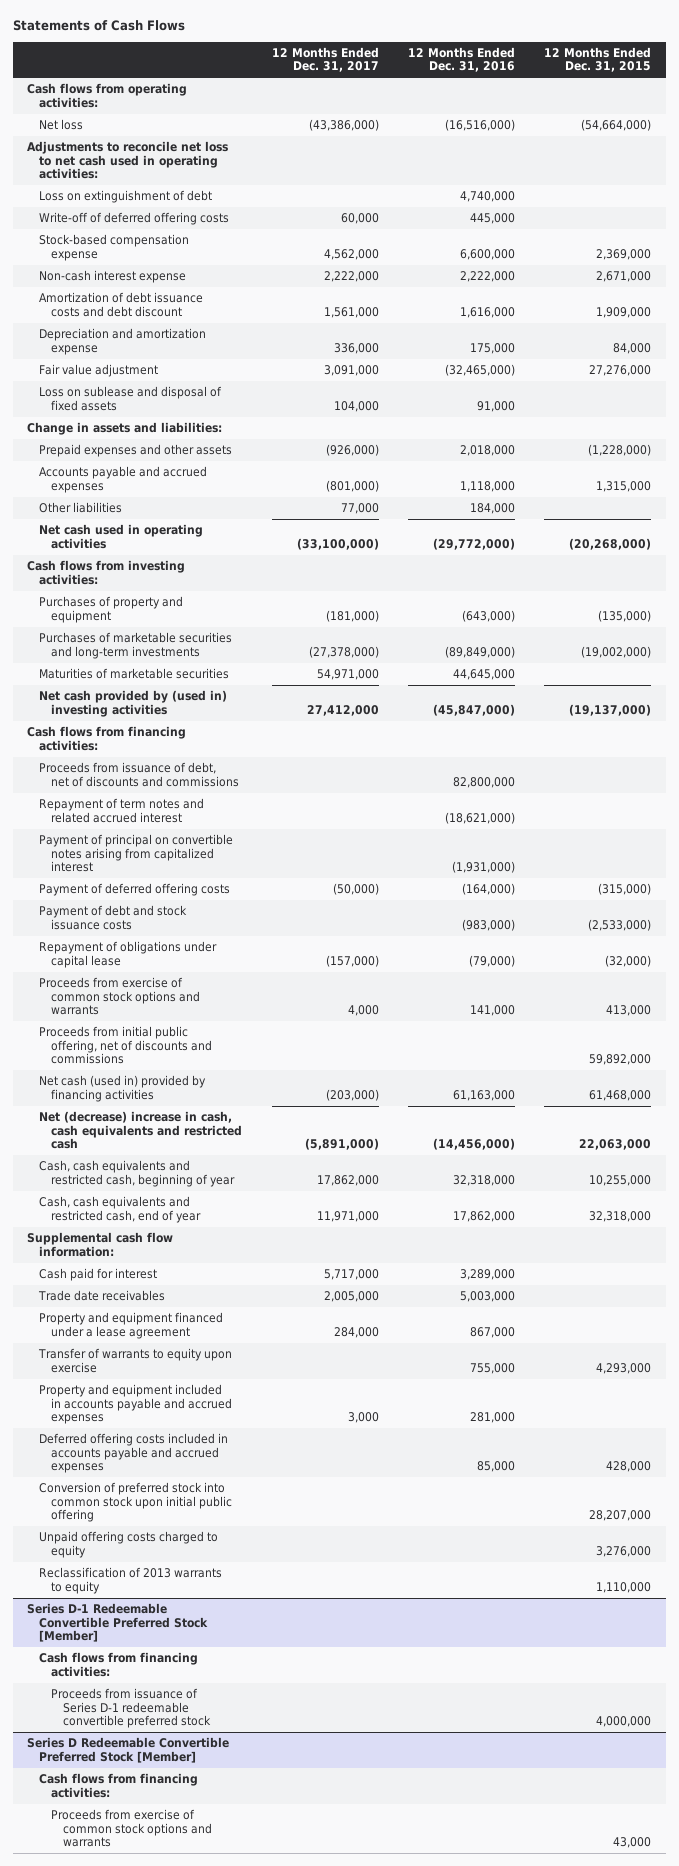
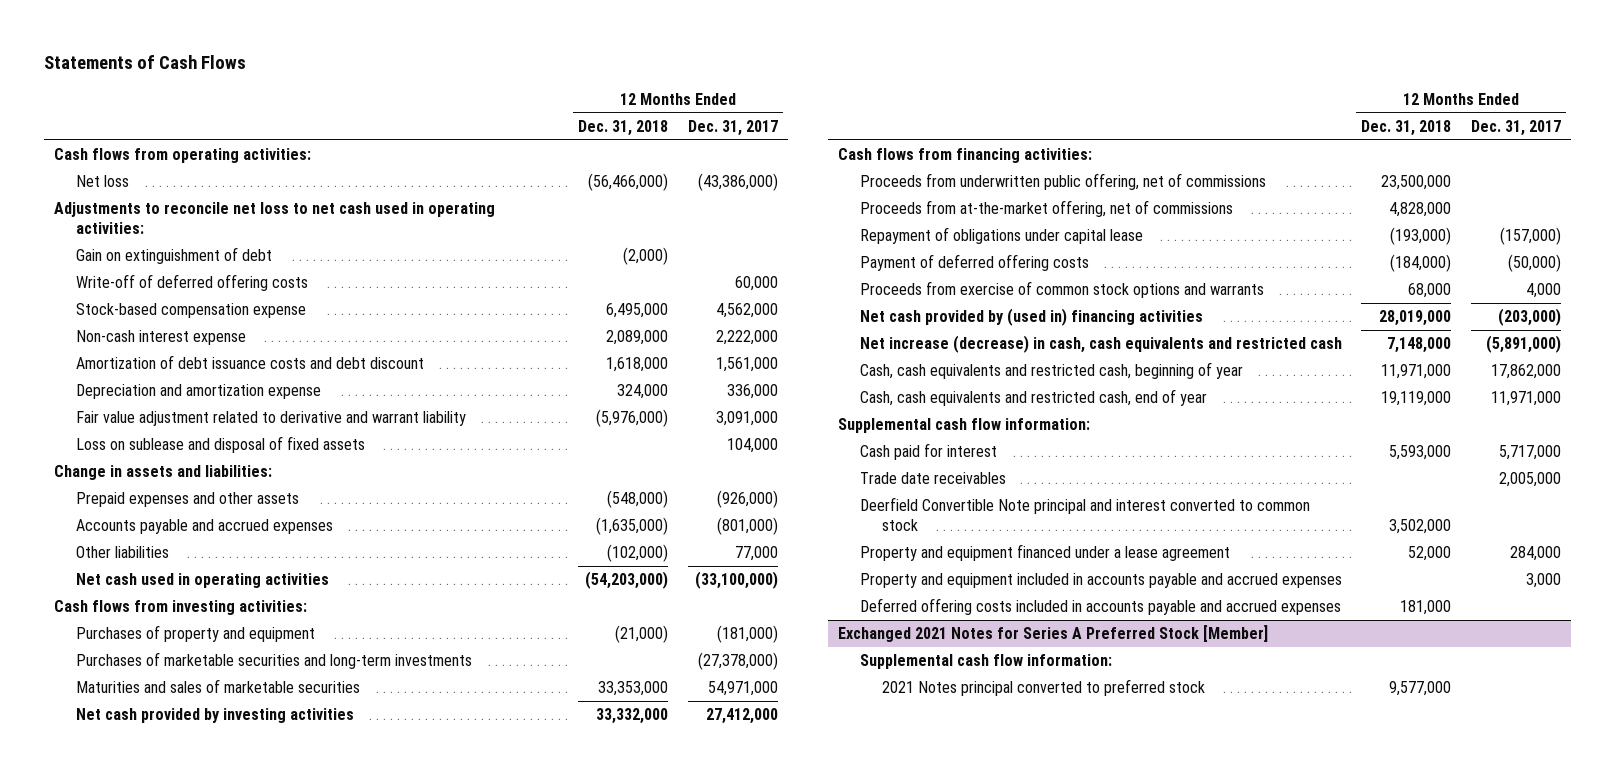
- | 12 Months Ended Dec. 31, 2017 | 12 Months Ended Dec. 31, 2016 | 12 Months Ended Dec. 31, 2015
+ | 12 Months Ended Dec. 31, 2018 | 12 Months Ended Dec. 31, 2017
- Loss on extinguishment of debt | | 4,740,000 |
+ Gain on extinguishment of debt | (2,000) |
- Fair value adjustment | 3,091,000 | (32,465,000) | 27,276,000
+ Fair value adjustment related to derivative and warrant liability | (5,976,000) | 3,091,000
- Maturities of marketable securities | 54,971,000 | 44,645,000 |
- Net cash provided by (used in) investing activities | 27,412,000 | (45,847,000) | (19,137,000)
+ Maturities and sales of marketable securities | 33,353,000 | 54,971,000
+ Net cash provided by investing activities | 33,332,000 | 27,412,000
- Proceeds from issuance of debt, net of discounts and commissions | | 82,800,000 |
- Repayment of term notes and related accrued interest | | (18,621,000) |
- Payment of principal on convertible notes arising from capitalized interest | | (1,931,000) |
- Payment of debt and stock issuance costs | | (983,000) | (2,533,000)
+ Proceeds from underwritten public offering, net of commissions | 23,500,000 |
+ Proceeds from at-the-market offering, net of commissions | 4,828,000 |
moved down: Payment of deferred offering costs | (184,000) | (50,000)
- Proceeds from initial public offering, net of discounts and commissions | | | 59,892,000
- Net cash (used in) provided by financing activities | (203,000) | 61,163,000 | 61,468,000
- Net (decrease) increase in cash, cash equivalents and restricted cash | (5,891,000) | (14,456,000) | 22,063,000
+ Net cash provided by (used in) financing activities | 28,019,000 | (203,000)
+ Net increase (decrease) in cash, cash equivalents and restricted cash | 7,148,000 | (5,891,000)
+ Deerfield Convertible Note principal and interest converted to common stock | 3,502,000 |
- Transfer of warrants to equity upon exercise | | 755,000 | 4,293,000
- Conversion of preferred stock into common stock upon initial public offering | | | 28,207,000
- Unpaid offering costs charged to equity | | | 3,276,000
- Reclassification of 2013 warrants to equity | | | 1,110,000
- Series D-1 Redeemable Convertible Preferred Stock [Member]
- Cash flows from financing activities:
- Proceeds from issuance of Series D-1 redeemable convertible preferred stock | | | 4,000,000
- Series D Redeemable Convertible Preferred Stock [Member]
- Cash flows from financing activities:
- Proceeds from exercise of common stock options and warrants | | | 43,000
+ Exchanged 2021 Notes for Series A Preferred Stock [Member]
+ Supplemental cash flow information:
+ 2021 Notes principal converted to preferred stock | 9,577,000 |

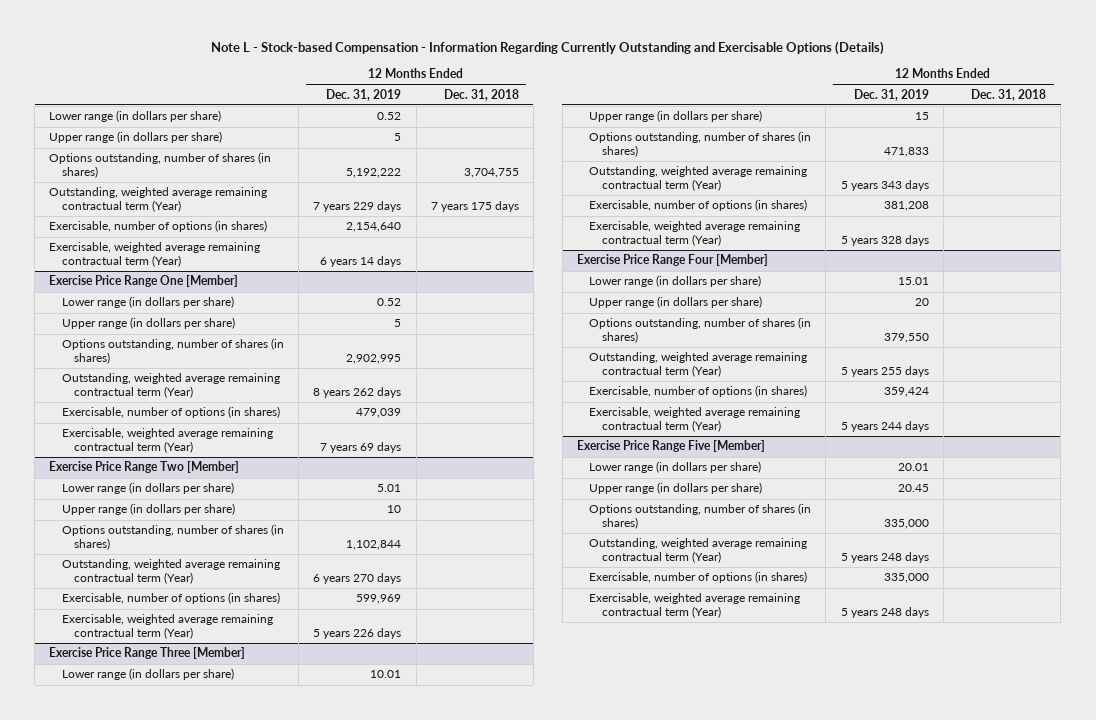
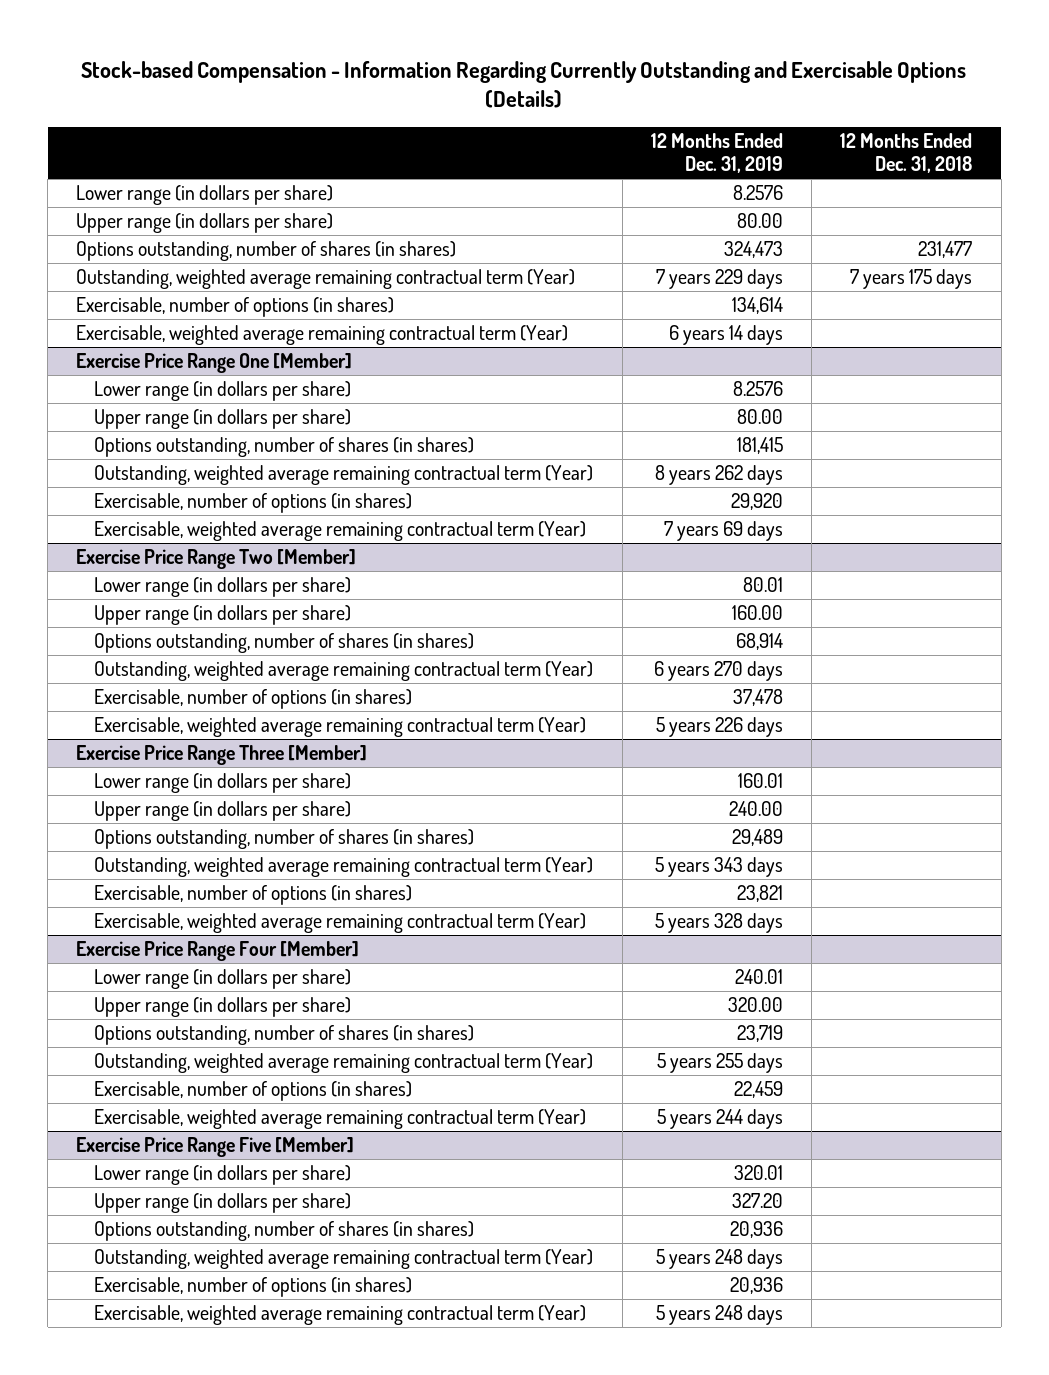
- Note L - Stock-based Compensation - Information Regarding Currently Outstanding and Exercisable Options (Details)
+ Stock-based Compensation - Information Regarding Currently Outstanding and Exercisable Options (Details)
- Lower range (in dollars per share) | 0.52 |
- Upper range (in dollars per share) | 5 |
- Options outstanding, number of shares (in shares) | 5,192,222 | 3,704,755
+ Lower range (in dollars per share) | 8.2576 |
+ Upper range (in dollars per share) | 80.00 |
+ Options outstanding, number of shares (in shares) | 324,473 | 231,477
- Exercisable, number of options (in shares) | 2,154,640 |
+ Exercisable, number of options (in shares) | 134,614 |
@ Exercise Price Range One [Member]
- Lower range (in dollars per share) | 0.52 |
- Upper range (in dollars per share) | 5 |
- Options outstanding, number of shares (in shares) | 2,902,995 |
+ Lower range (in dollars per share) | 8.2576 |
+ Upper range (in dollars per share) | 80.00 |
+ Options outstanding, number of shares (in shares) | 181,415 |
- Exercisable, number of options (in shares) | 479,039 |
+ Exercisable, number of options (in shares) | 29,920 |
@ Exercise Price Range Two [Member]
- Lower range (in dollars per share) | 5.01 |
- Upper range (in dollars per share) | 10 |
- Options outstanding, number of shares (in shares) | 1,102,844 |
+ Lower range (in dollars per share) | 80.01 |
+ Upper range (in dollars per share) | 160.00 |
+ Options outstanding, number of shares (in shares) | 68,914 |
- Exercisable, number of options (in shares) | 599,969 |
+ Exercisable, number of options (in shares) | 37,478 |
@ Exercise Price Range Three [Member]
- Lower range (in dollars per share) | 10.01 |
- Upper range (in dollars per share) | 15 |
- Options outstanding, number of shares (in shares) | 471,833 |
+ Lower range (in dollars per share) | 160.01 |
+ Upper range (in dollars per share) | 240.00 |
+ Options outstanding, number of shares (in shares) | 29,489 |
- Exercisable, number of options (in shares) | 381,208 |
+ Exercisable, number of options (in shares) | 23,821 |
@ Exercise Price Range Four [Member]
- Lower range (in dollars per share) | 15.01 |
- Upper range (in dollars per share) | 20 |
- Options outstanding, number of shares (in shares) | 379,550 |
+ Lower range (in dollars per share) | 240.01 |
+ Upper range (in dollars per share) | 320.00 |
+ Options outstanding, number of shares (in shares) | 23,719 |
- Exercisable, number of options (in shares) | 359,424 |
+ Exercisable, number of options (in shares) | 22,459 |
@ Exercise Price Range Five [Member]
- Lower range (in dollars per share) | 20.01 |
- Upper range (in dollars per share) | 20.45 |
- Options outstanding, number of shares (in shares) | 335,000 |
+ Lower range (in dollars per share) | 320.01 |
+ Upper range (in dollars per share) | 327.20 |
+ Options outstanding, number of shares (in shares) | 20,936 |
- Exercisable, number of options (in shares) | 335,000 |
+ Exercisable, number of options (in shares) | 20,936 |

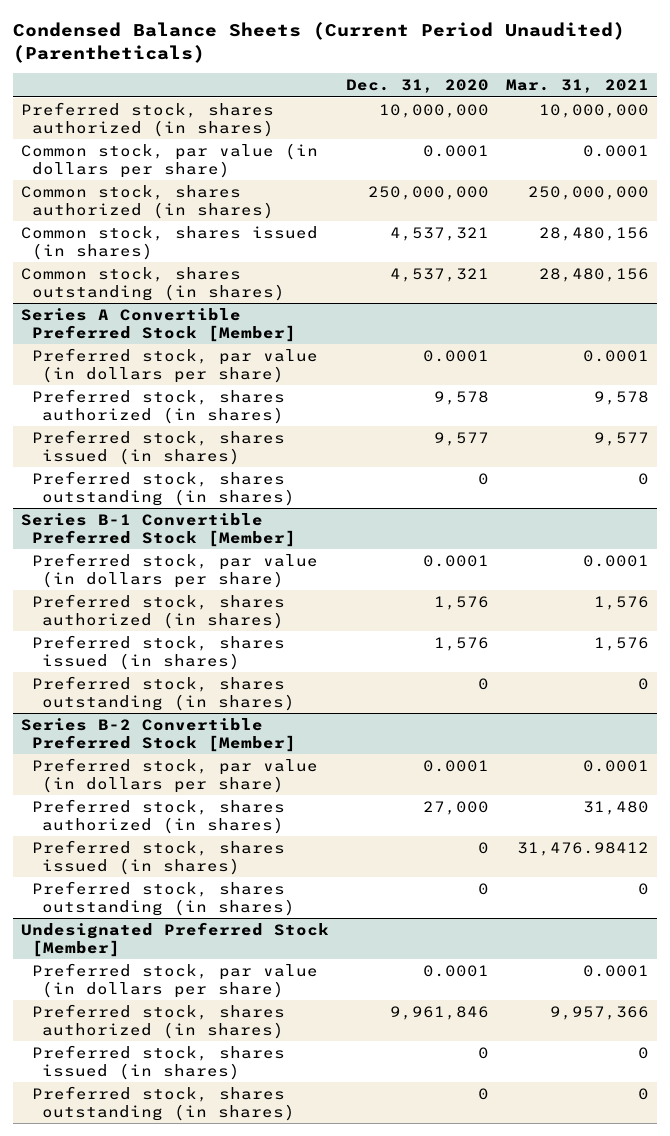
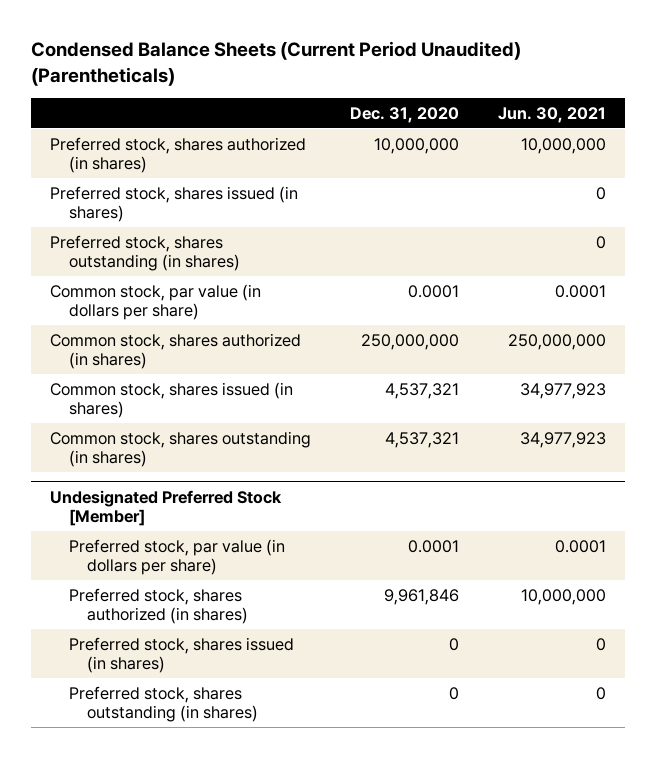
- | Dec. 31, 2020 | Mar. 31, 2021
+ | Dec. 31, 2020 | Jun. 30, 2021
+ Preferred stock, shares issued (in shares) | | 0
+ Preferred stock, shares outstanding (in shares) | | 0
- Series A Convertible Preferred Stock [Member]
- Preferred stock, par value (in dollars per share) | 0.0001 | 0.0001
- Preferred stock, shares authorized (in shares) | 9,578 | 9,578
- Preferred stock, shares issued (in shares) | 9,577 | 9,577
- Preferred stock, shares outstanding (in shares) | 0 | 0
- Series B-1 Convertible Preferred Stock [Member]
- Preferred stock, par value (in dollars per share) | 0.0001 | 0.0001
- Preferred stock, shares authorized (in shares) | 1,576 | 1,576
- Preferred stock, shares issued (in shares) | 1,576 | 1,576
- Preferred stock, shares outstanding (in shares) | 0 | 0
- Series B-2 Convertible Preferred Stock [Member]
- Preferred stock, par value (in dollars per share) | 0.0001 | 0.0001
- Preferred stock, shares authorized (in shares) | 27,000 | 31,480
- Preferred stock, shares issued (in shares) | 0 | 31,476.98412
- Preferred stock, shares outstanding (in shares) | 0 | 0

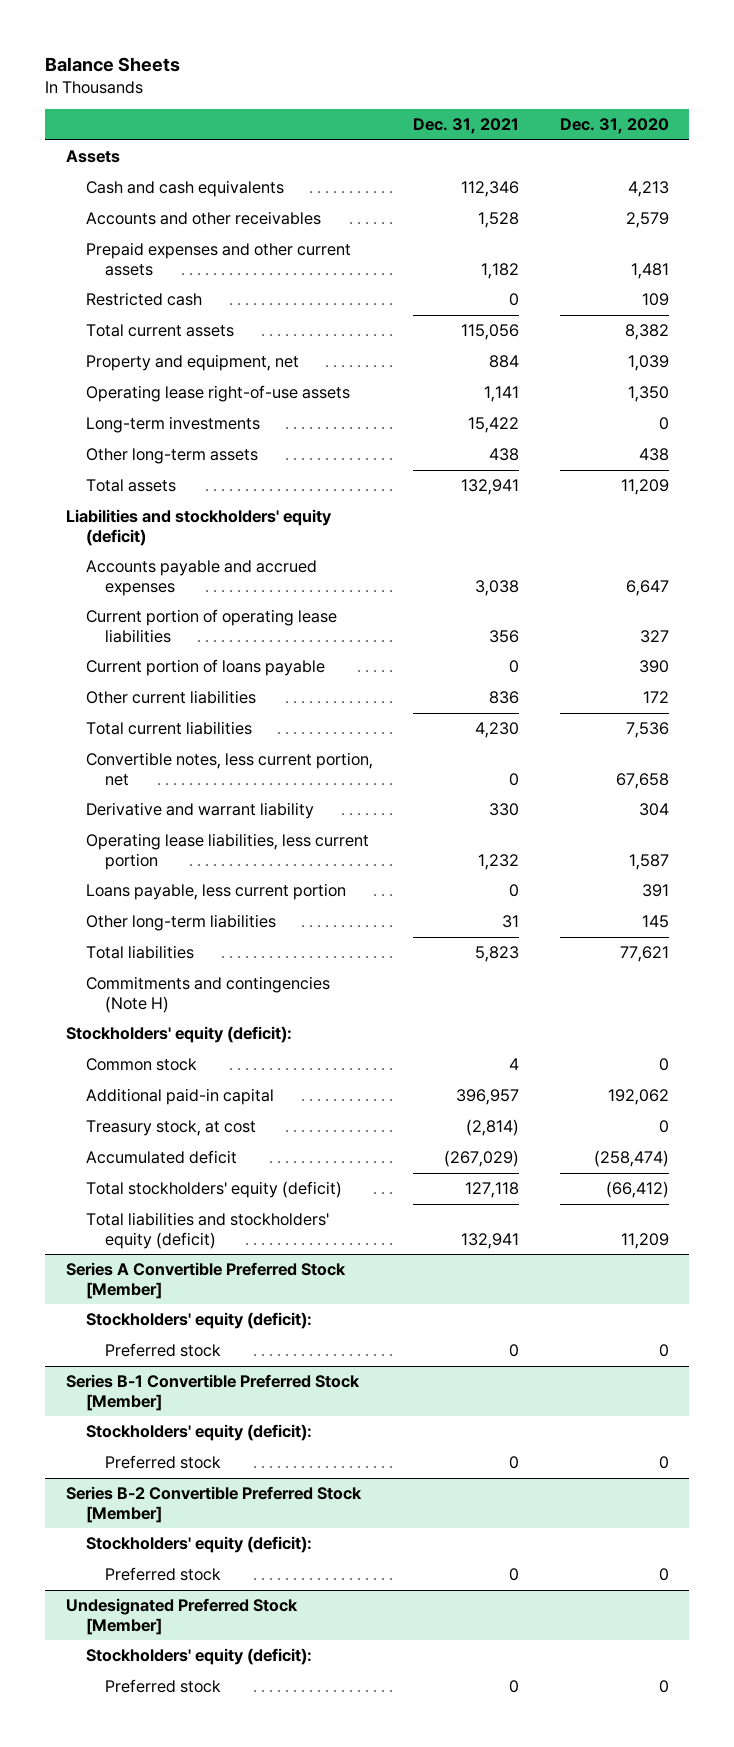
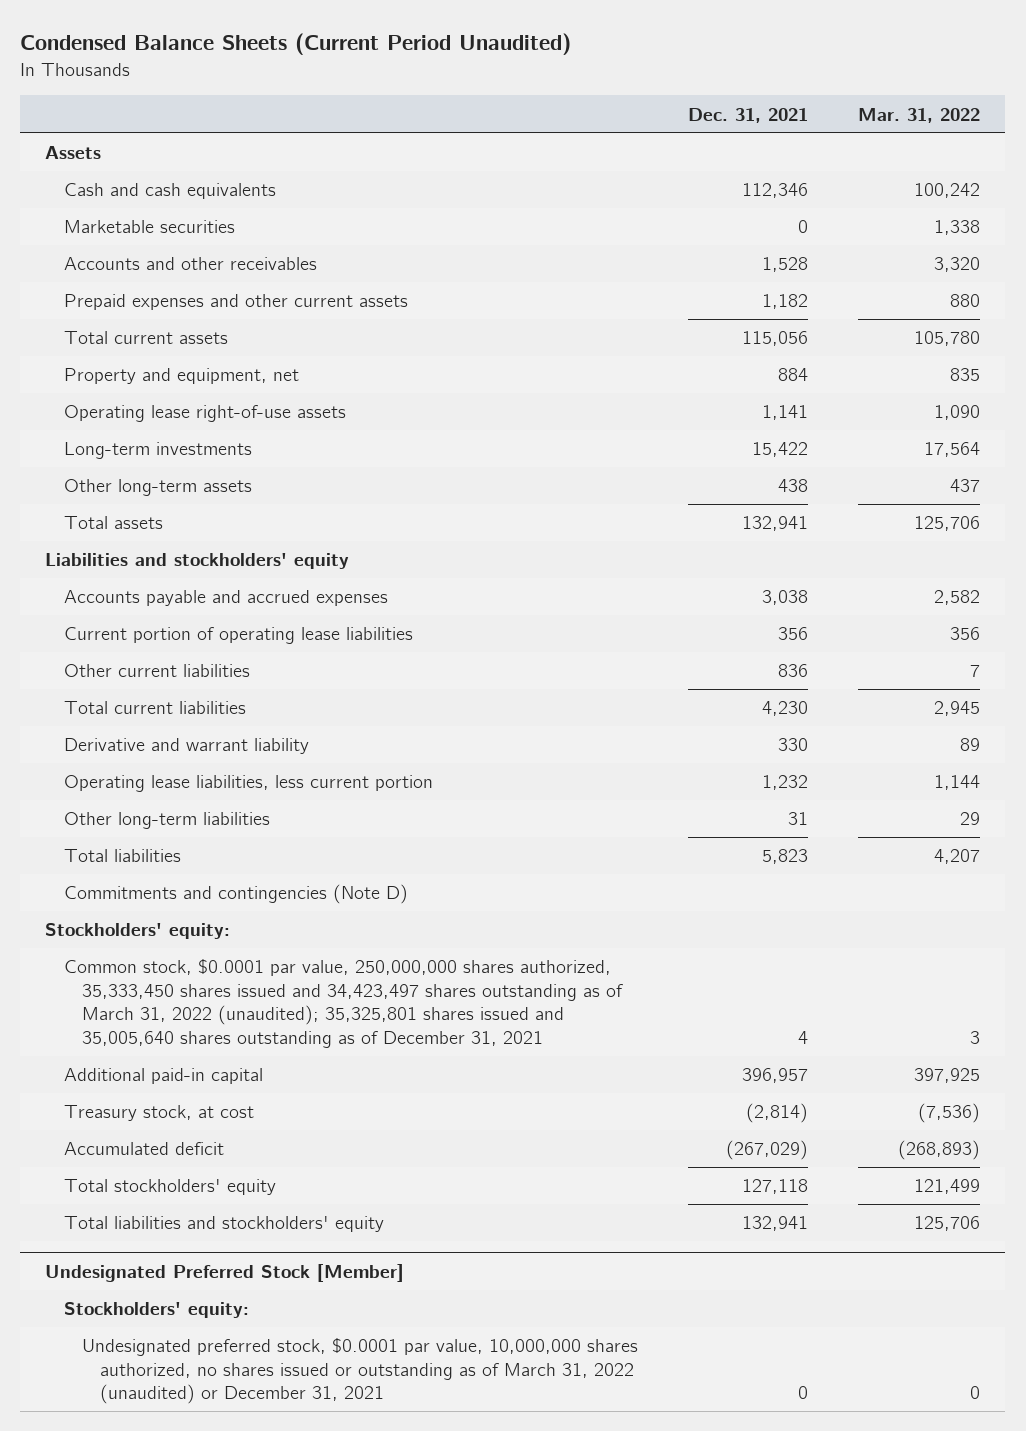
- Balance Sheets
+ Condensed Balance Sheets (Current Period Unaudited)
- | Dec. 31, 2021 | Dec. 31, 2020
+ | Dec. 31, 2021 | Mar. 31, 2022
+ Marketable securities | 0 | 1,338
- Restricted cash | 0 | 109
- Liabilities and stockholders' equity (deficit)
+ Liabilities and stockholders' equity
- Current portion of loans payable | 0 | 390
- Convertible notes, less current portion, net | 0 | 67,658
- Loans payable, less current portion | 0 | 391
- Commitments and contingencies (Note H)
- Stockholders' equity (deficit):
- Common stock | 4 | 0
+ Commitments and contingencies (Note D)
+ Stockholders' equity:
+ Common stock, $0.0001 par value, 250,000,000 shares authorized, 35,333,450 shares issued and 34,423,497 shares outstanding as of March 31, 2022 (unaudited); 35,325,801 shares issued and 35,005,640 shares outstanding as of December 31, 2021 | 4 | 3
- Total stockholders' equity (deficit) | 127,118 | (66,412)
- Total liabilities and stockholders' equity (deficit) | 132,941 | 11,209
- Series A Convertible Preferred Stock [Member]
- Stockholders' equity (deficit):
- Preferred stock | 0 | 0
- Series B-1 Convertible Preferred Stock [Member]
- Stockholders' equity (deficit):
- Preferred stock | 0 | 0
- Series B-2 Convertible Preferred Stock [Member]
- Stockholders' equity (deficit):
- Preferred stock | 0 | 0
+ Total stockholders' equity | 127,118 | 121,499
+ Total liabilities and stockholders' equity | 132,941 | 125,706
@ Undesignated Preferred Stock [Member]
- Stockholders' equity (deficit):
- Preferred stock | 0 | 0
+ Stockholders' equity:
+ Undesignated preferred stock, $0.0001 par value, 10,000,000 shares authorized, no shares issued or outstanding as of March 31, 2022 (unaudited) or December 31, 2021 | 0 | 0

